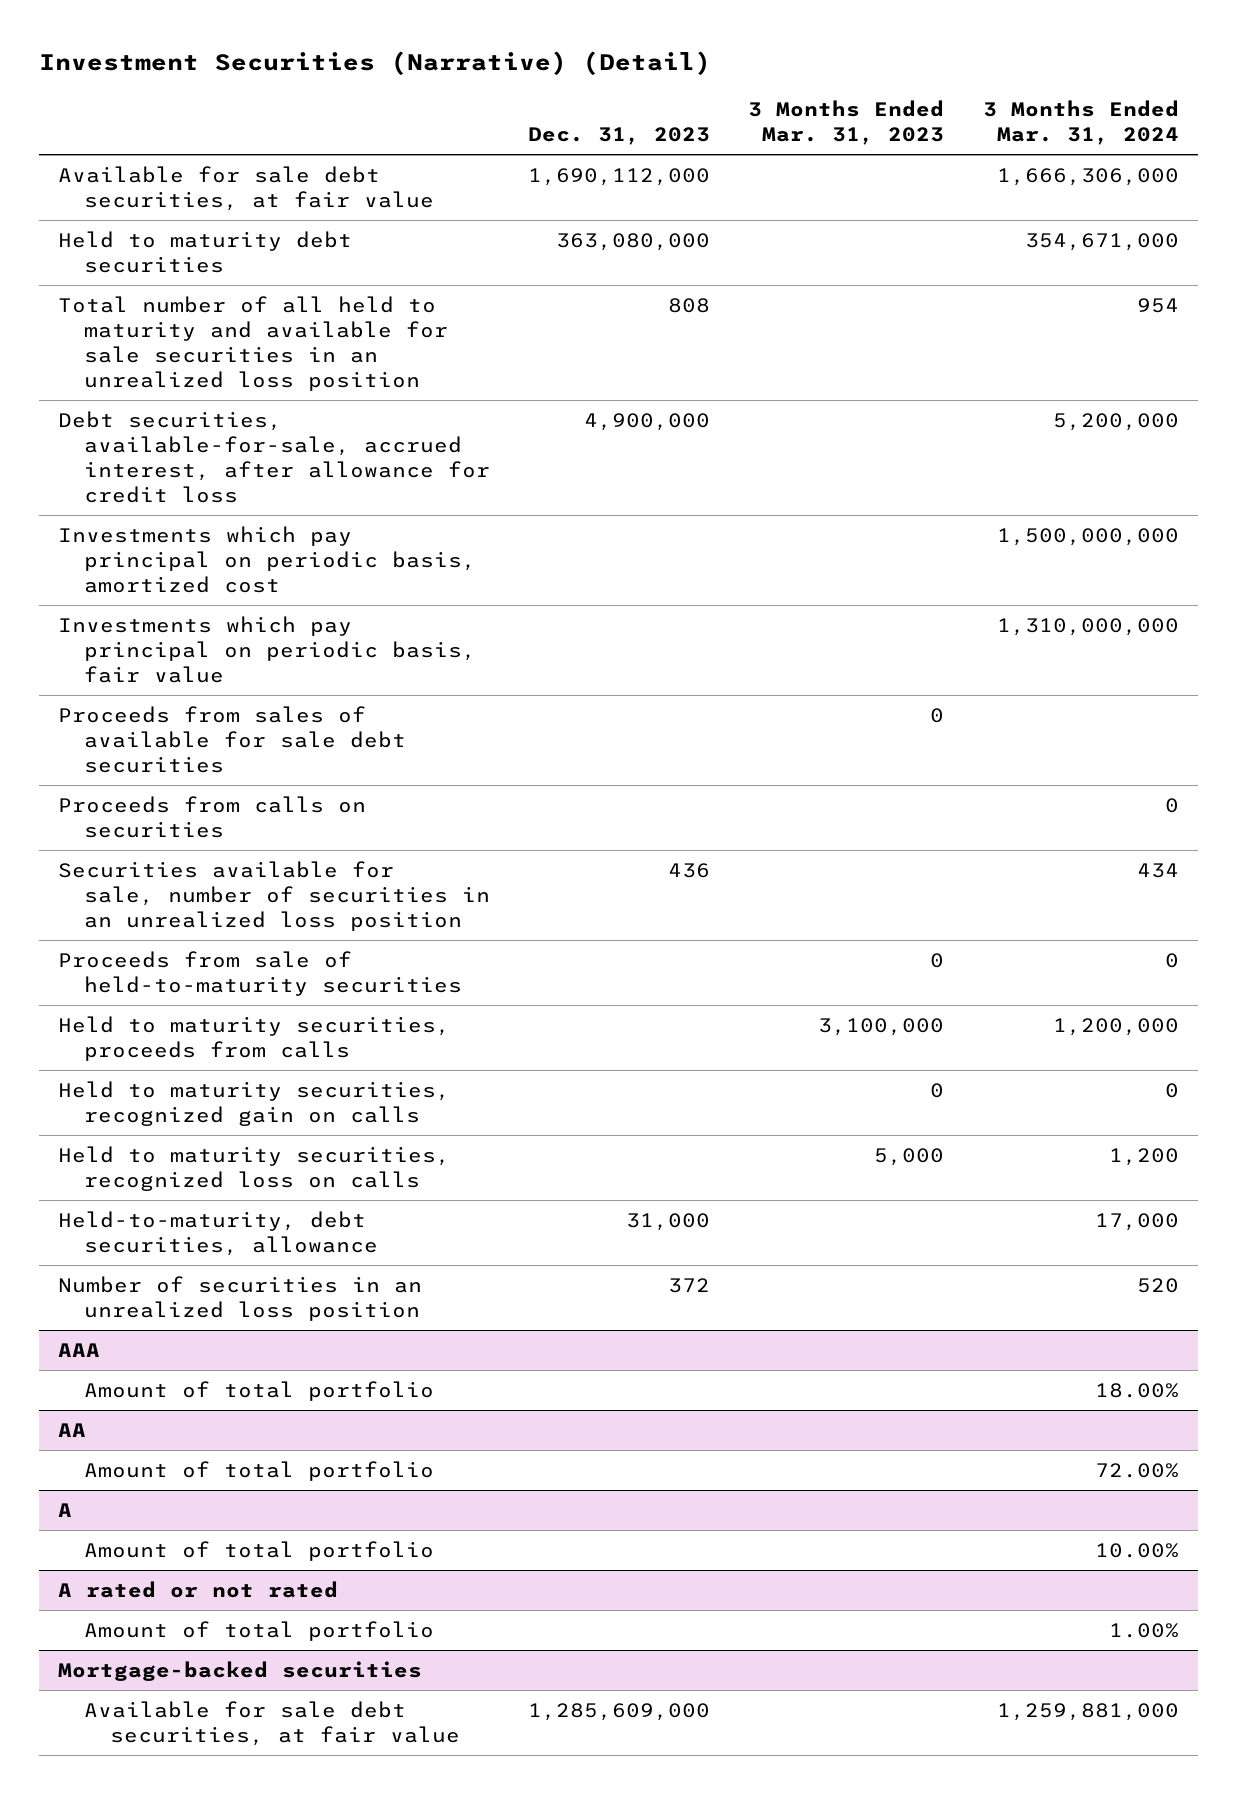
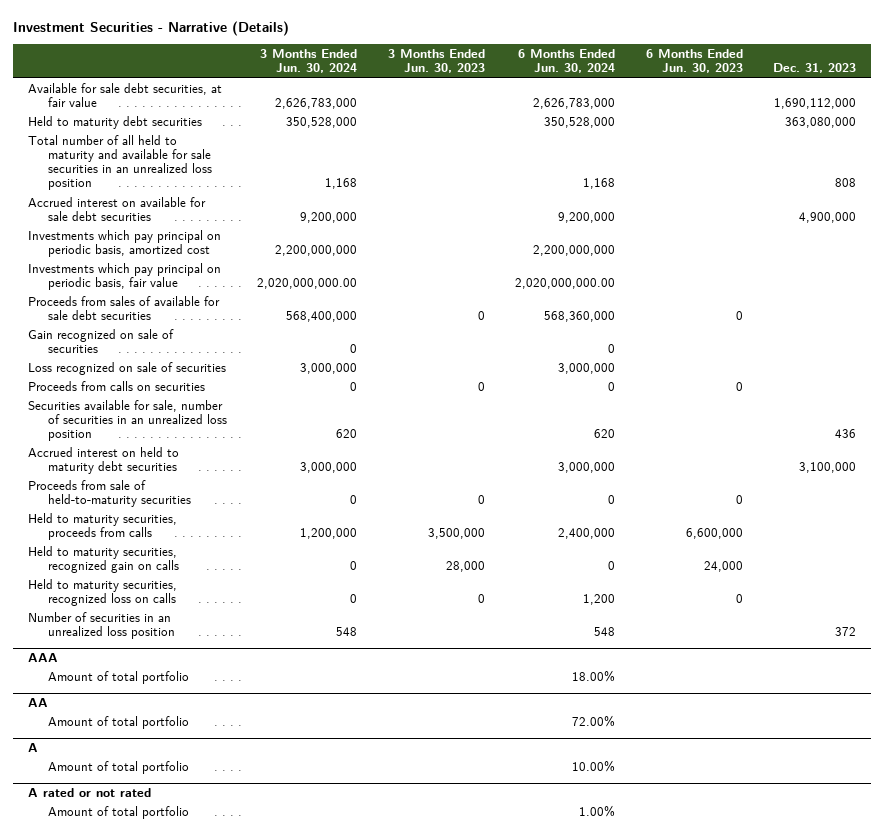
- Investment Securities (Narrative) (Detail)
+ Investment Securities - Narrative (Details)
- | Dec. 31, 2023 | 3 Months Ended Mar. 31, 2023 | 3 Months Ended Mar. 31, 2024
+ | 3 Months Ended Jun. 30, 2024 | 3 Months Ended Jun. 30, 2023 | 6 Months Ended Jun. 30, 2024 | 6 Months Ended Jun. 30, 2023 | Dec. 31, 2023
- Debt securities, available-for-sale, accrued interest, after allowance for credit loss | 4,900,000 | | 5,200,000
+ Accrued interest on available for sale debt securities | 9,200,000 | | 9,200,000 | | 4,900,000
+ Gain recognized on sale of securities | 0 | | 0 | |
+ Loss recognized on sale of securities | 3,000,000 | | 3,000,000 | |
+ Accrued interest on held to maturity debt securities | 3,000,000 | | 3,000,000 | | 3,100,000
- Held-to-maturity, debt securities, allowance | 31,000 | | 17,000
- Mortgage-backed securities
- Available for sale debt securities, at fair value | 1,285,609,000 | | 1,259,881,000

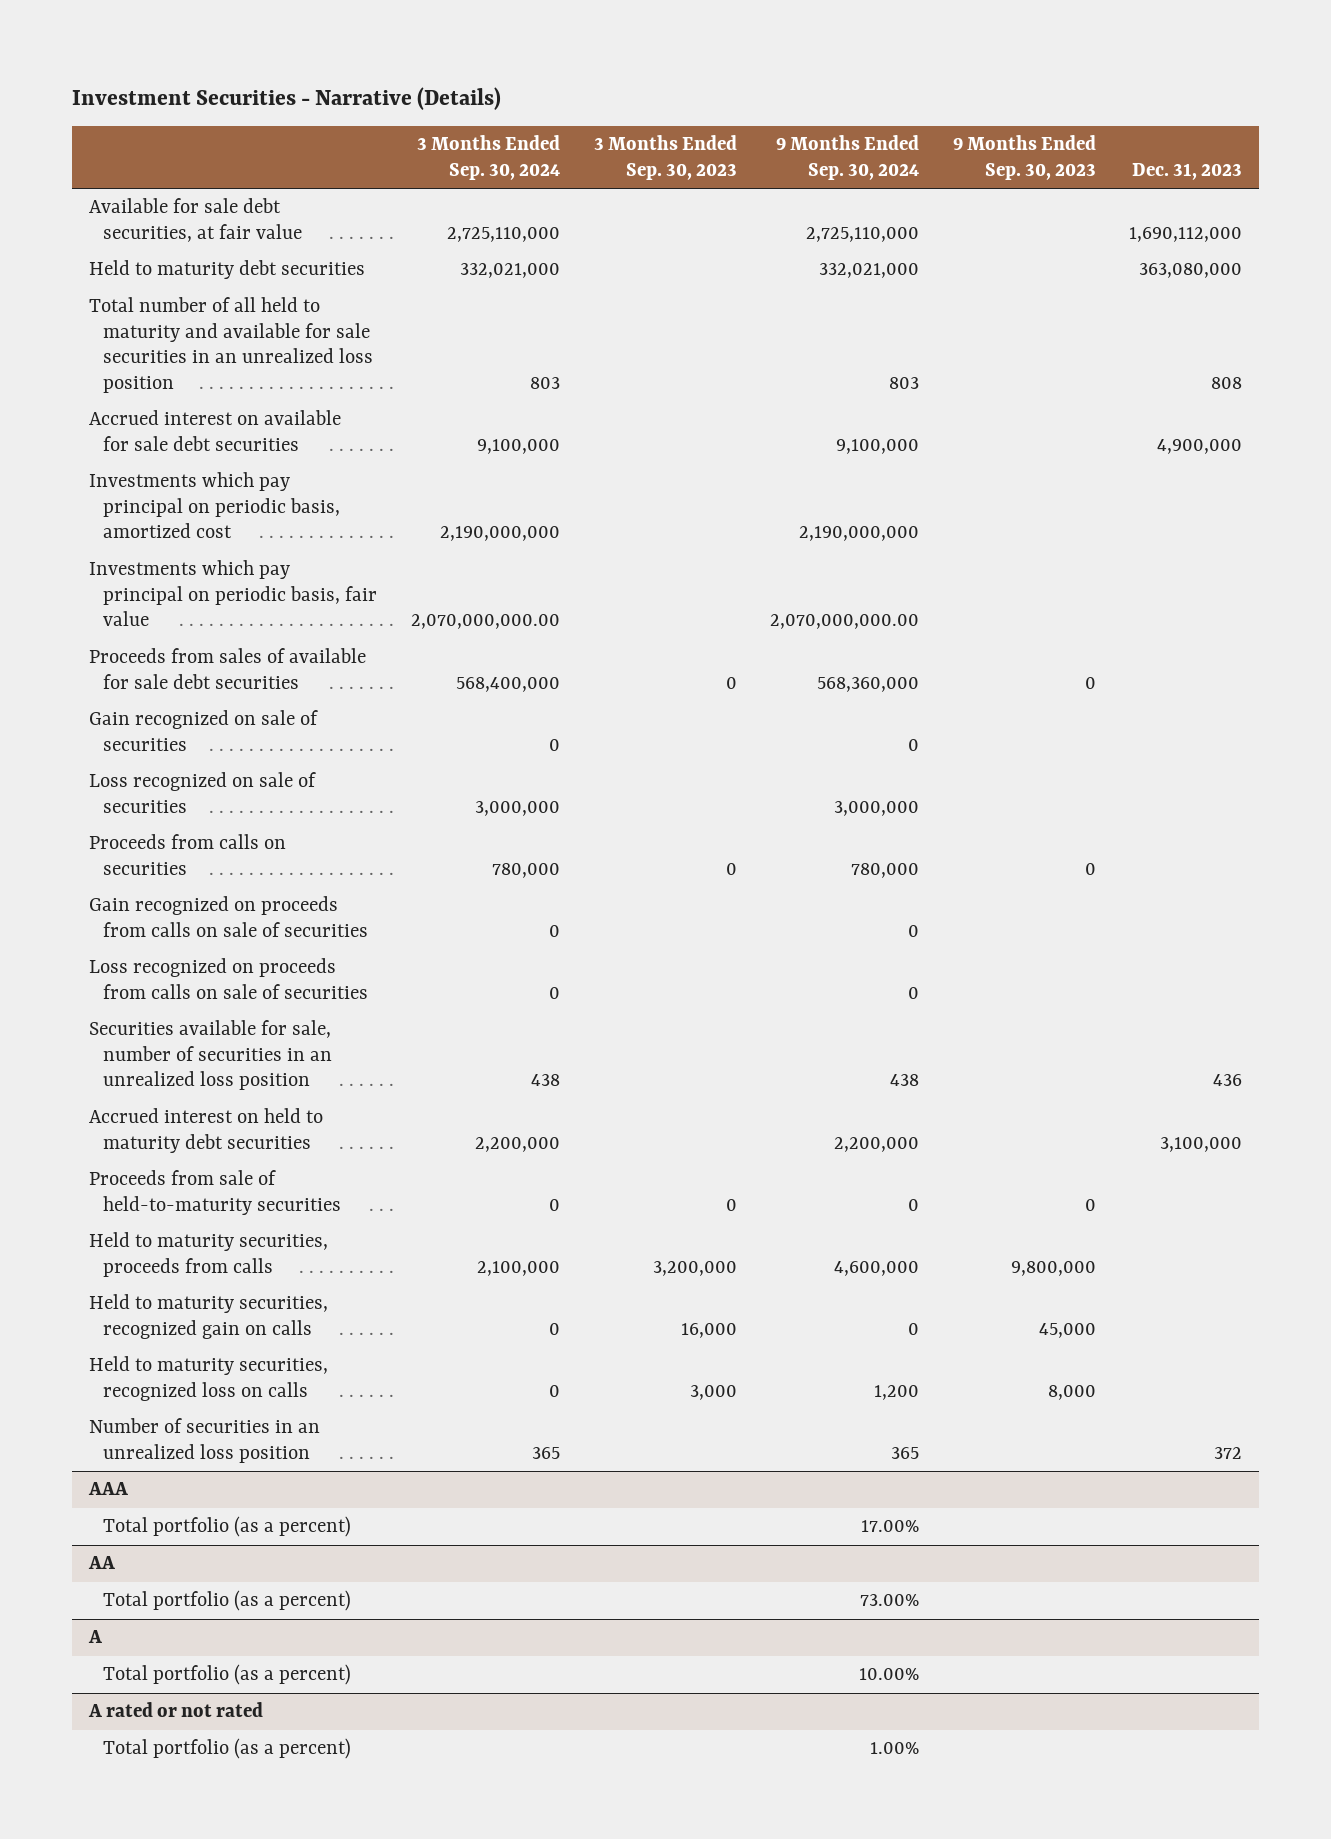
- | 3 Months Ended Jun. 30, 2024 | 3 Months Ended Jun. 30, 2023 | 6 Months Ended Jun. 30, 2024 | 6 Months Ended Jun. 30, 2023 | Dec. 31, 2023
+ | 3 Months Ended Sep. 30, 2024 | 3 Months Ended Sep. 30, 2023 | 9 Months Ended Sep. 30, 2024 | 9 Months Ended Sep. 30, 2023 | Dec. 31, 2023
+ Gain recognized on proceeds from calls on sale of securities | 0 | | 0 | |
+ Loss recognized on proceeds from calls on sale of securities | 0 | | 0 | |
@ AAA
- Amount of total portfolio | | | 18.00% | |
+ Total portfolio (as a percent) | | | 17.00% | |
@ AA
- Amount of total portfolio | | | 72.00% | |
+ Total portfolio (as a percent) | | | 73.00% | |
@ A
- Amount of total portfolio | | | 10.00% | |
+ Total portfolio (as a percent) | | | 10.00% | |
@ A rated or not rated
- Amount of total portfolio | | | 1.00% | |
+ Total portfolio (as a percent) | | | 1.00% | |

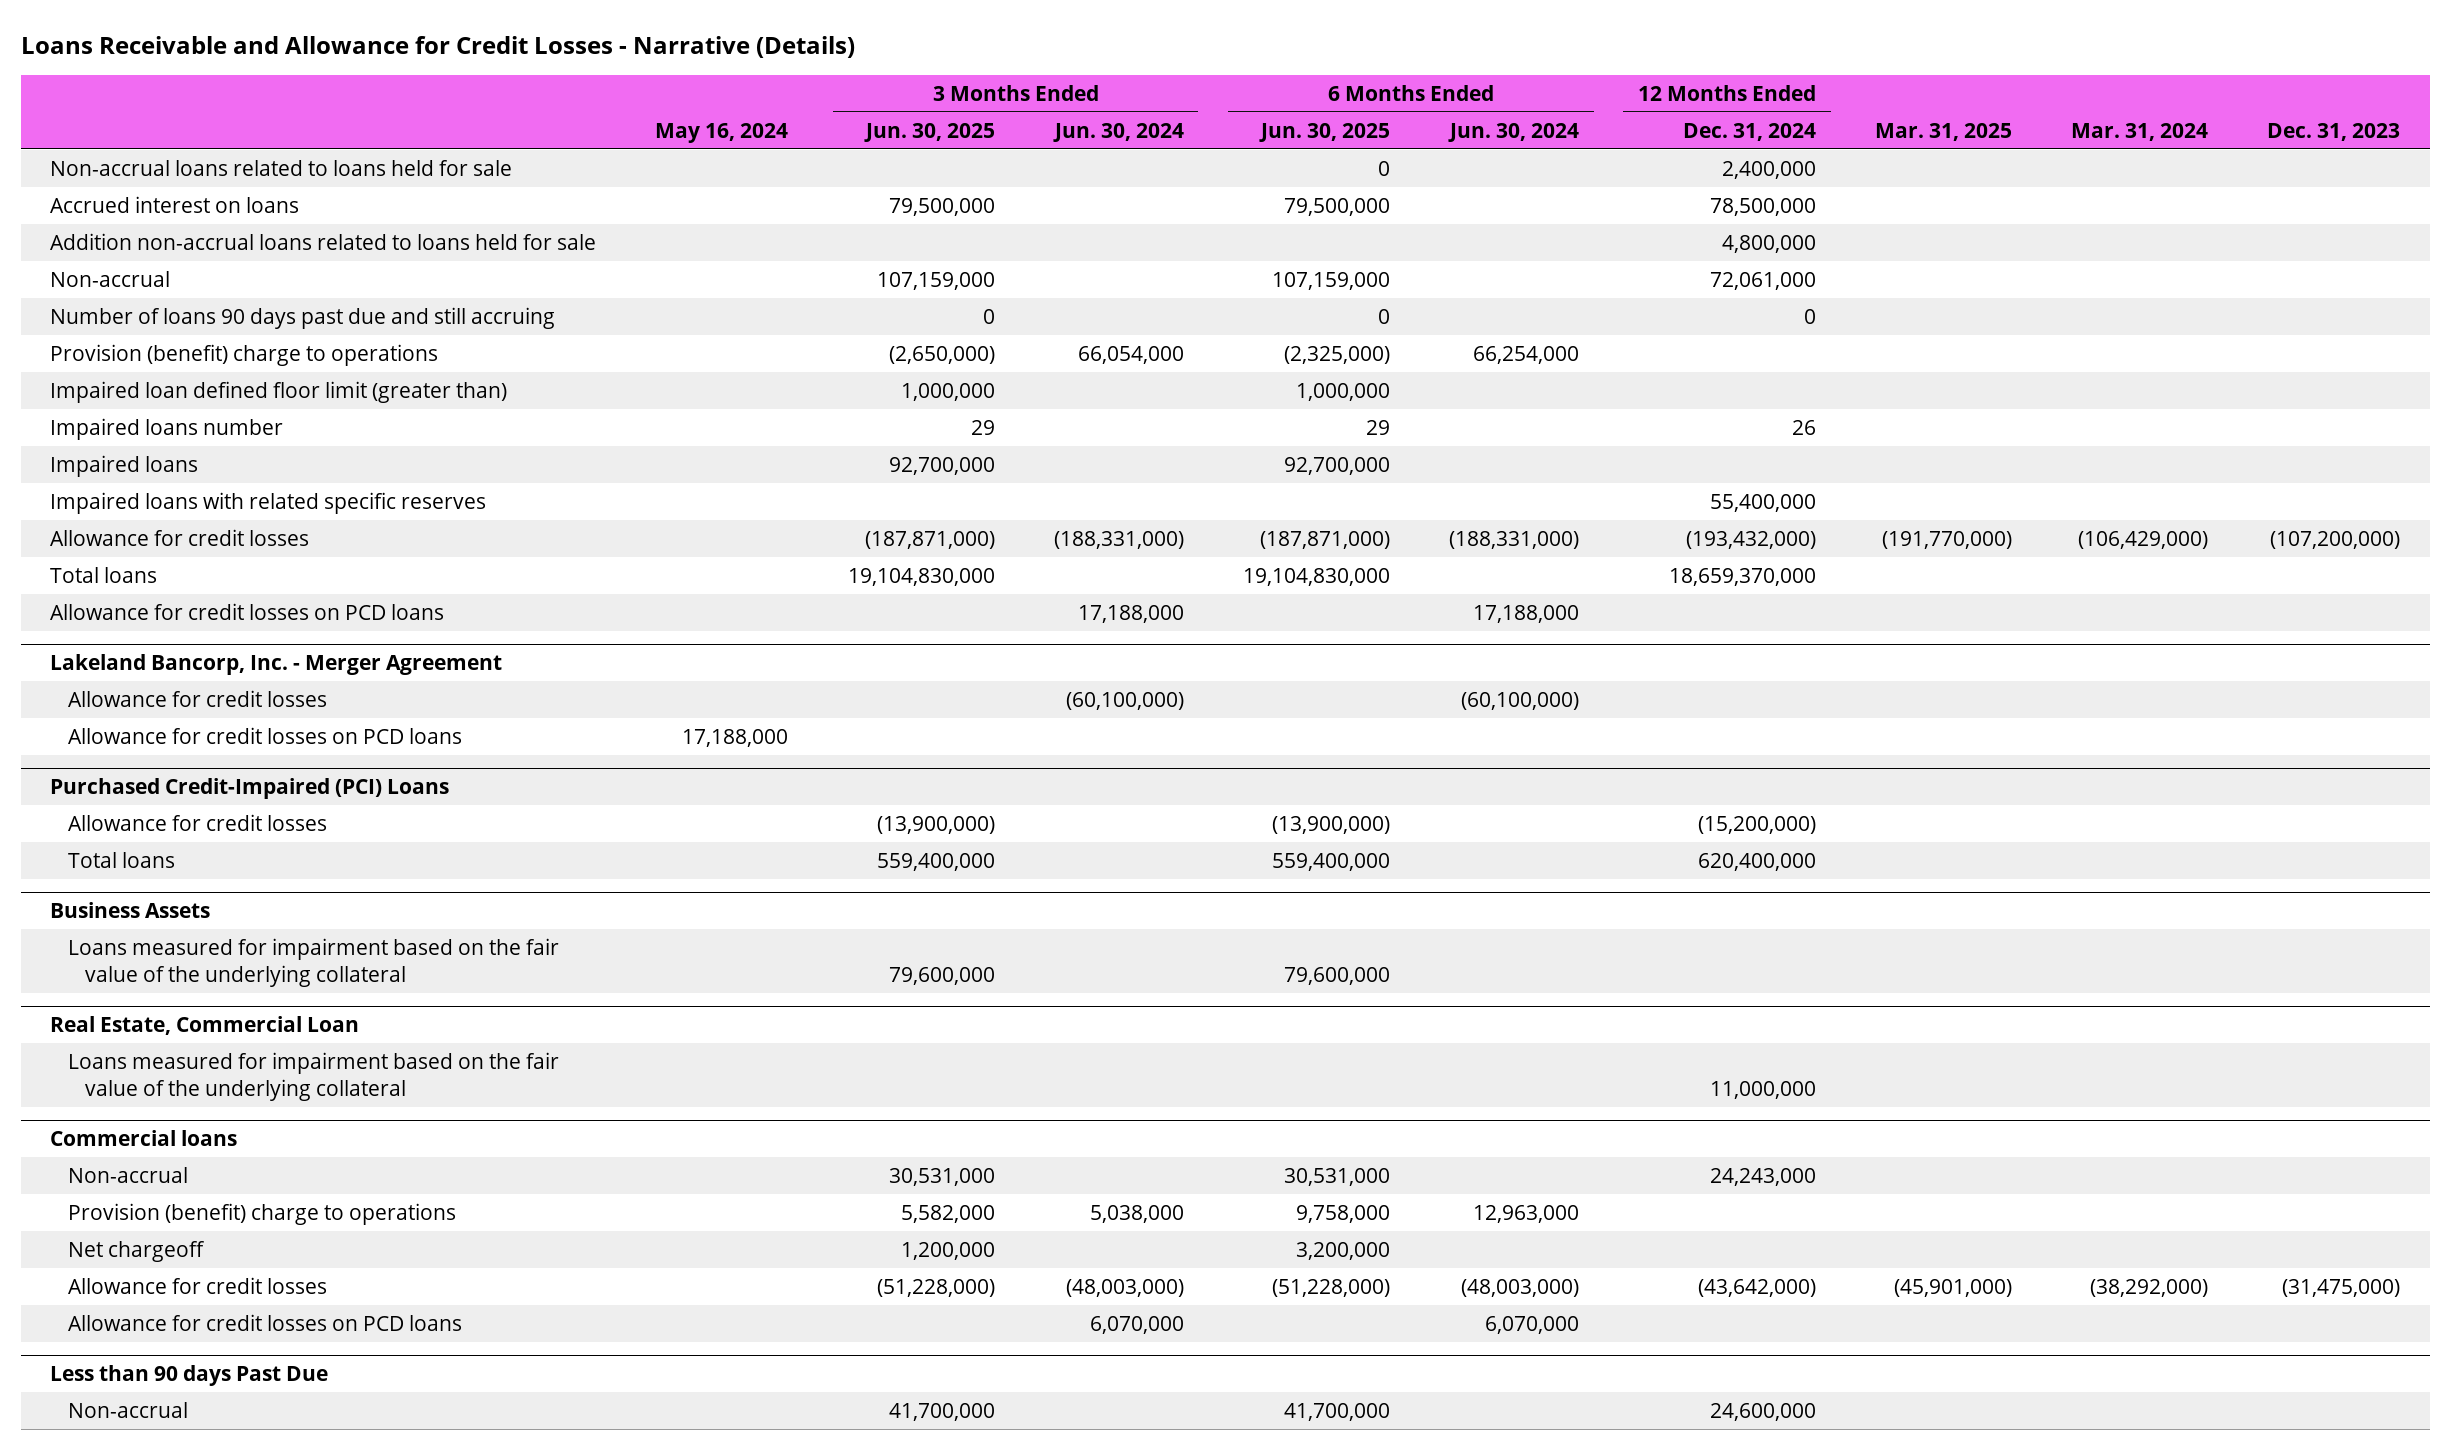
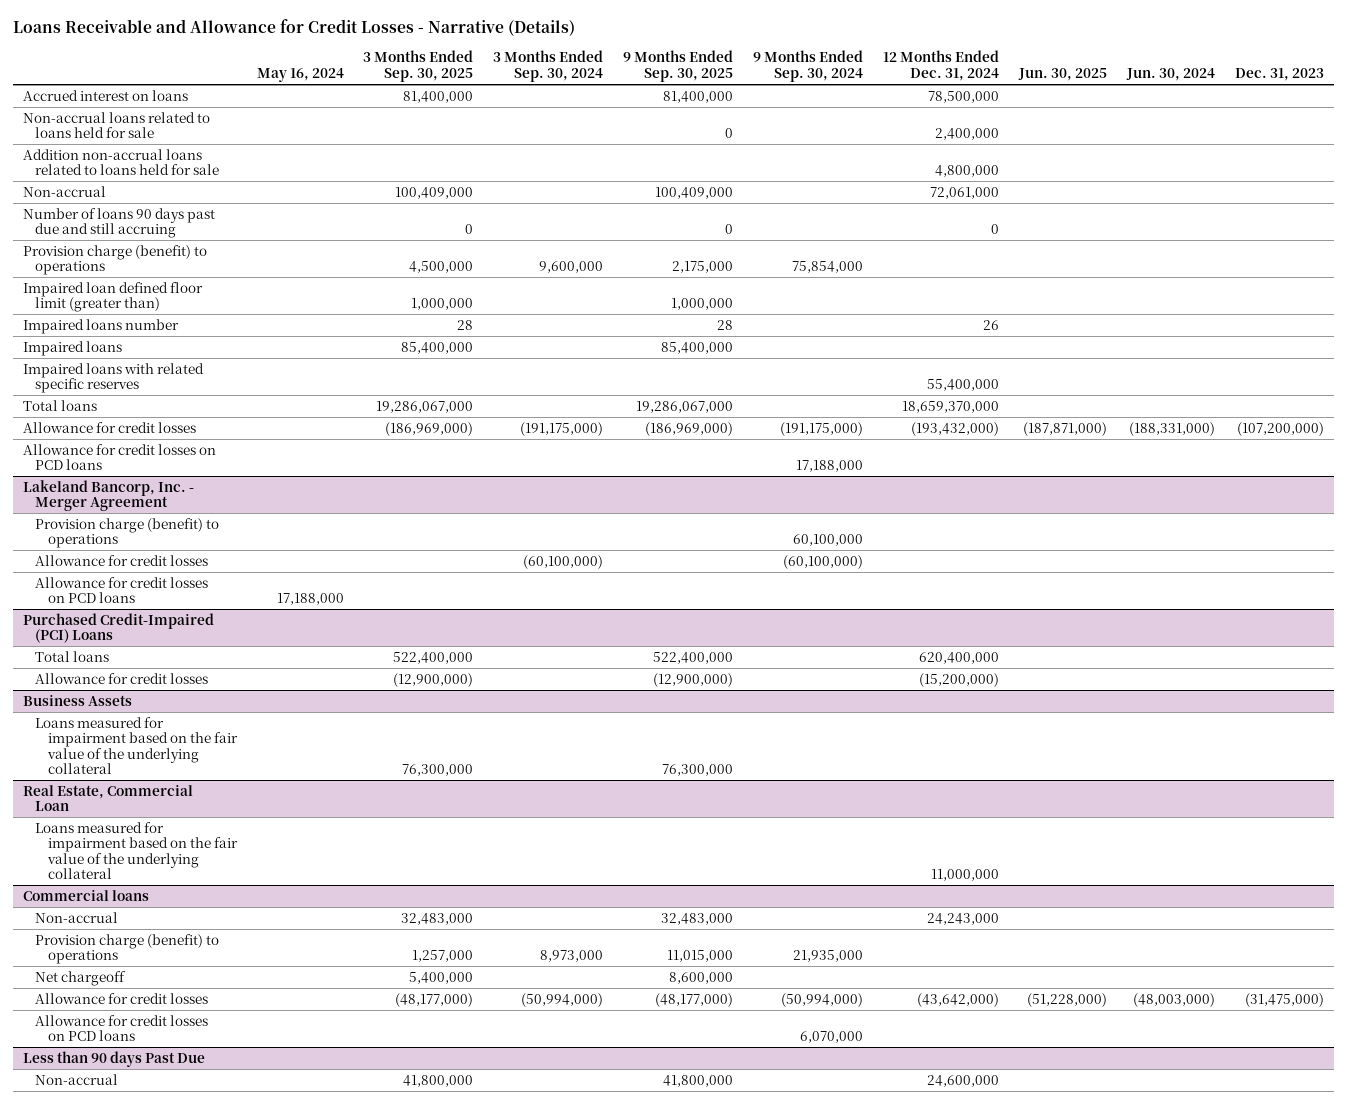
- | May 16, 2024 | 3 Months Ended Jun. 30, 2025 | 3 Months Ended Jun. 30, 2024 | 6 Months Ended Jun. 30, 2025 | 6 Months Ended Jun. 30, 2024 | 12 Months Ended Dec. 31, 2024 | Mar. 31, 2025 | Mar. 31, 2024 | Dec. 31, 2023
+ | May 16, 2024 | 3 Months Ended Sep. 30, 2025 | 3 Months Ended Sep. 30, 2024 | 9 Months Ended Sep. 30, 2025 | 9 Months Ended Sep. 30, 2024 | 12 Months Ended Dec. 31, 2024 | Jun. 30, 2025 | Jun. 30, 2024 | Dec. 31, 2023
moved down: Non-accrual loans related to loans held for sale | | | | 0 | | 2,400,000 | | |
- Provision (benefit) charge to operations | | (2,650,000) | 66,054,000 | (2,325,000) | 66,254,000 | | | |
+ Provision charge (benefit) to operations | | 4,500,000 | 9,600,000 | 2,175,000 | 75,854,000 | | | |
moved down: Allowance for credit losses | | (186,969,000) | (191,175,000) | (186,969,000) | (191,175,000) | (193,432,000) | (187,871,000) | (188,331,000) | (107,200,000)
@ Lakeland Bancorp, Inc. - Merger Agreement
+ Provision charge (benefit) to operations | | | | | 60,100,000 | | | |
@ Purchased Credit-Impaired (PCI) Loans
moved down: Allowance for credit losses | | (12,900,000) | | (12,900,000) | | (15,200,000) | | |
@ Commercial loans
- Provision (benefit) charge to operations | | 5,582,000 | 5,038,000 | 9,758,000 | 12,963,000 | | | |
+ Provision charge (benefit) to operations | | 1,257,000 | 8,973,000 | 11,015,000 | 21,935,000 | | | |

